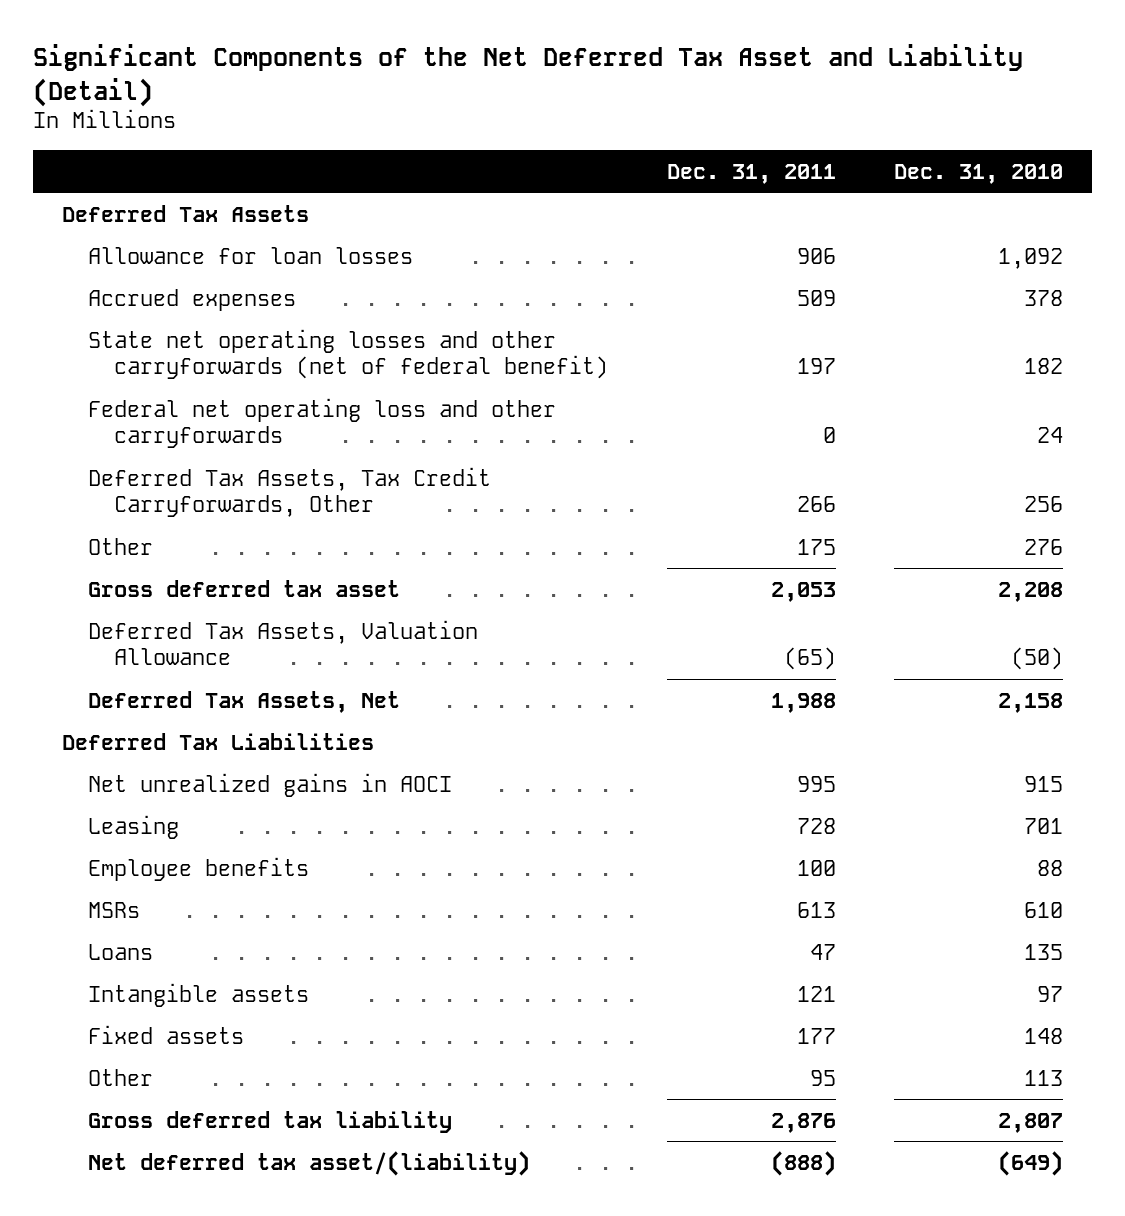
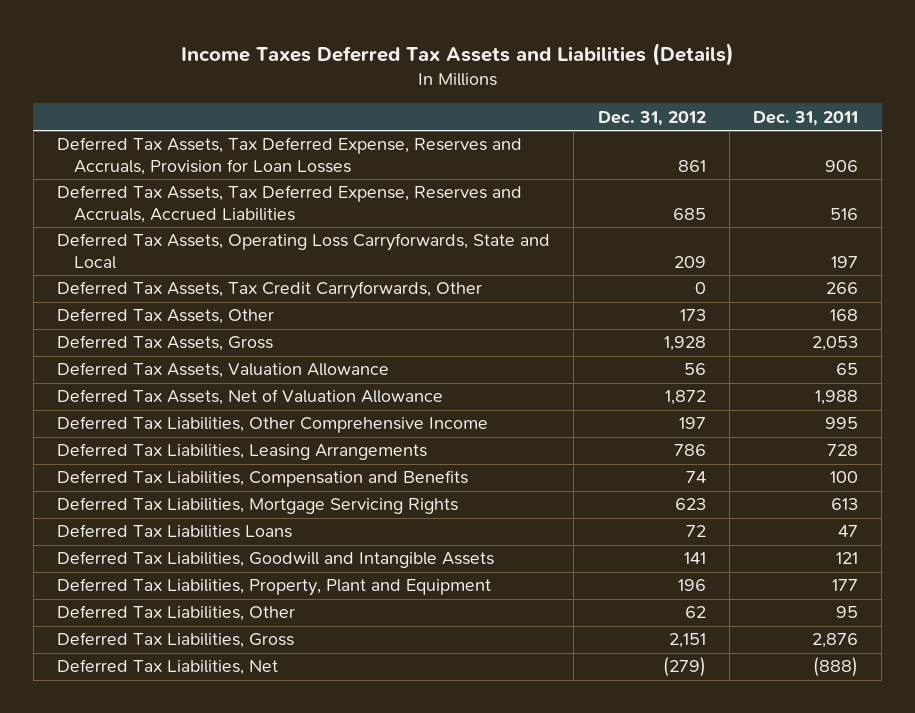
- Significant Components of the Net Deferred Tax Asset and Liability (Detail)
+ Income Taxes Deferred Tax Assets and Liabilities (Details)
- | Dec. 31, 2011 | Dec. 31, 2010
+ | Dec. 31, 2012 | Dec. 31, 2011
- Deferred Tax Assets
- Allowance for loan losses | 906 | 1,092
- Accrued expenses | 509 | 378
- State net operating losses and other carryforwards (net of federal benefit) | 197 | 182
- Federal net operating loss and other carryforwards | 0 | 24
+ Deferred Tax Assets, Tax Deferred Expense, Reserves and Accruals, Provision for Loan Losses | 861 | 906
+ Deferred Tax Assets, Tax Deferred Expense, Reserves and Accruals, Accrued Liabilities | 685 | 516
+ Deferred Tax Assets, Operating Loss Carryforwards, State and Local | 209 | 197
- Other | 175 | 276
- Gross deferred tax asset | 2,053 | 2,208
- Deferred Tax Assets, Valuation Allowance | (65) | (50)
- Deferred Tax Assets, Net | 1,988 | 2,158
- Deferred Tax Liabilities
- Net unrealized gains in AOCI | 995 | 915
- Leasing | 728 | 701
- Employee benefits | 100 | 88
- MSRs | 613 | 610
- Loans | 47 | 135
- Intangible assets | 121 | 97
- Fixed assets | 177 | 148
- Other | 95 | 113
- Gross deferred tax liability | 2,876 | 2,807
- Net deferred tax asset/(liability) | (888) | (649)
+ Deferred Tax Assets, Other | 173 | 168
+ Deferred Tax Assets, Gross | 1,928 | 2,053
+ Deferred Tax Assets, Valuation Allowance | 56 | 65
+ Deferred Tax Assets, Net of Valuation Allowance | 1,872 | 1,988
+ Deferred Tax Liabilities, Other Comprehensive Income | 197 | 995
+ Deferred Tax Liabilities, Leasing Arrangements | 786 | 728
+ Deferred Tax Liabilities, Compensation and Benefits | 74 | 100
+ Deferred Tax Liabilities, Mortgage Servicing Rights | 623 | 613
+ Deferred Tax Liabilities Loans | 72 | 47
+ Deferred Tax Liabilities, Goodwill and Intangible Assets | 141 | 121
+ Deferred Tax Liabilities, Property, Plant and Equipment | 196 | 177
+ Deferred Tax Liabilities, Other | 62 | 95
+ Deferred Tax Liabilities, Gross | 2,151 | 2,876
+ Deferred Tax Liabilities, Net | (279) | (888)

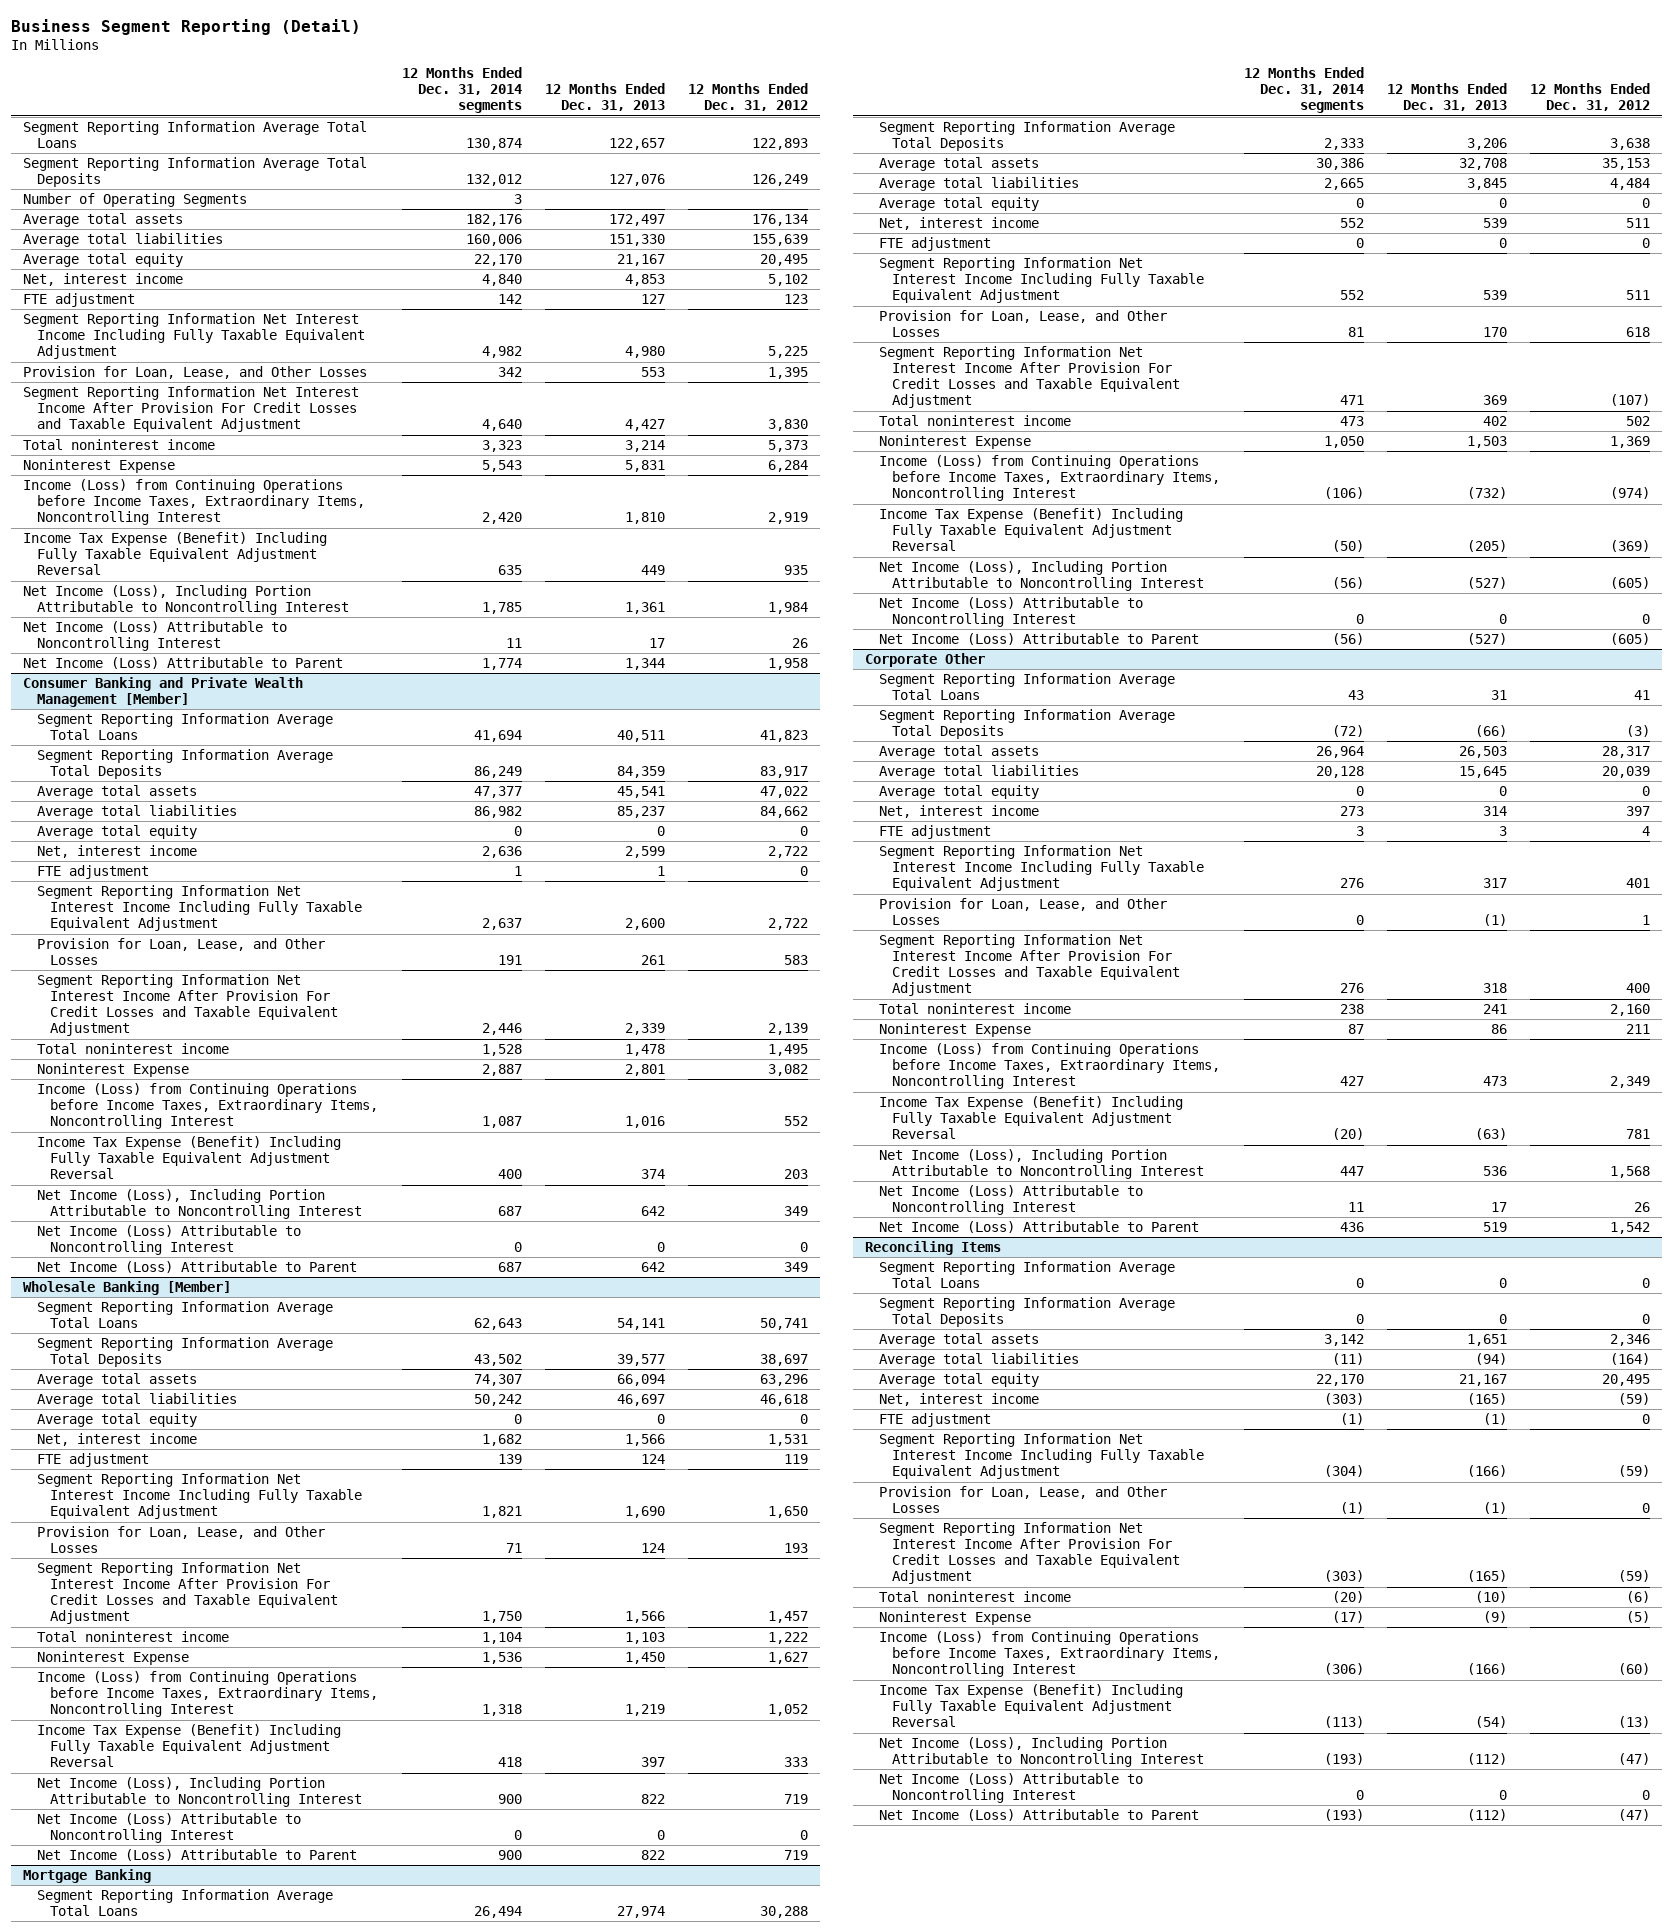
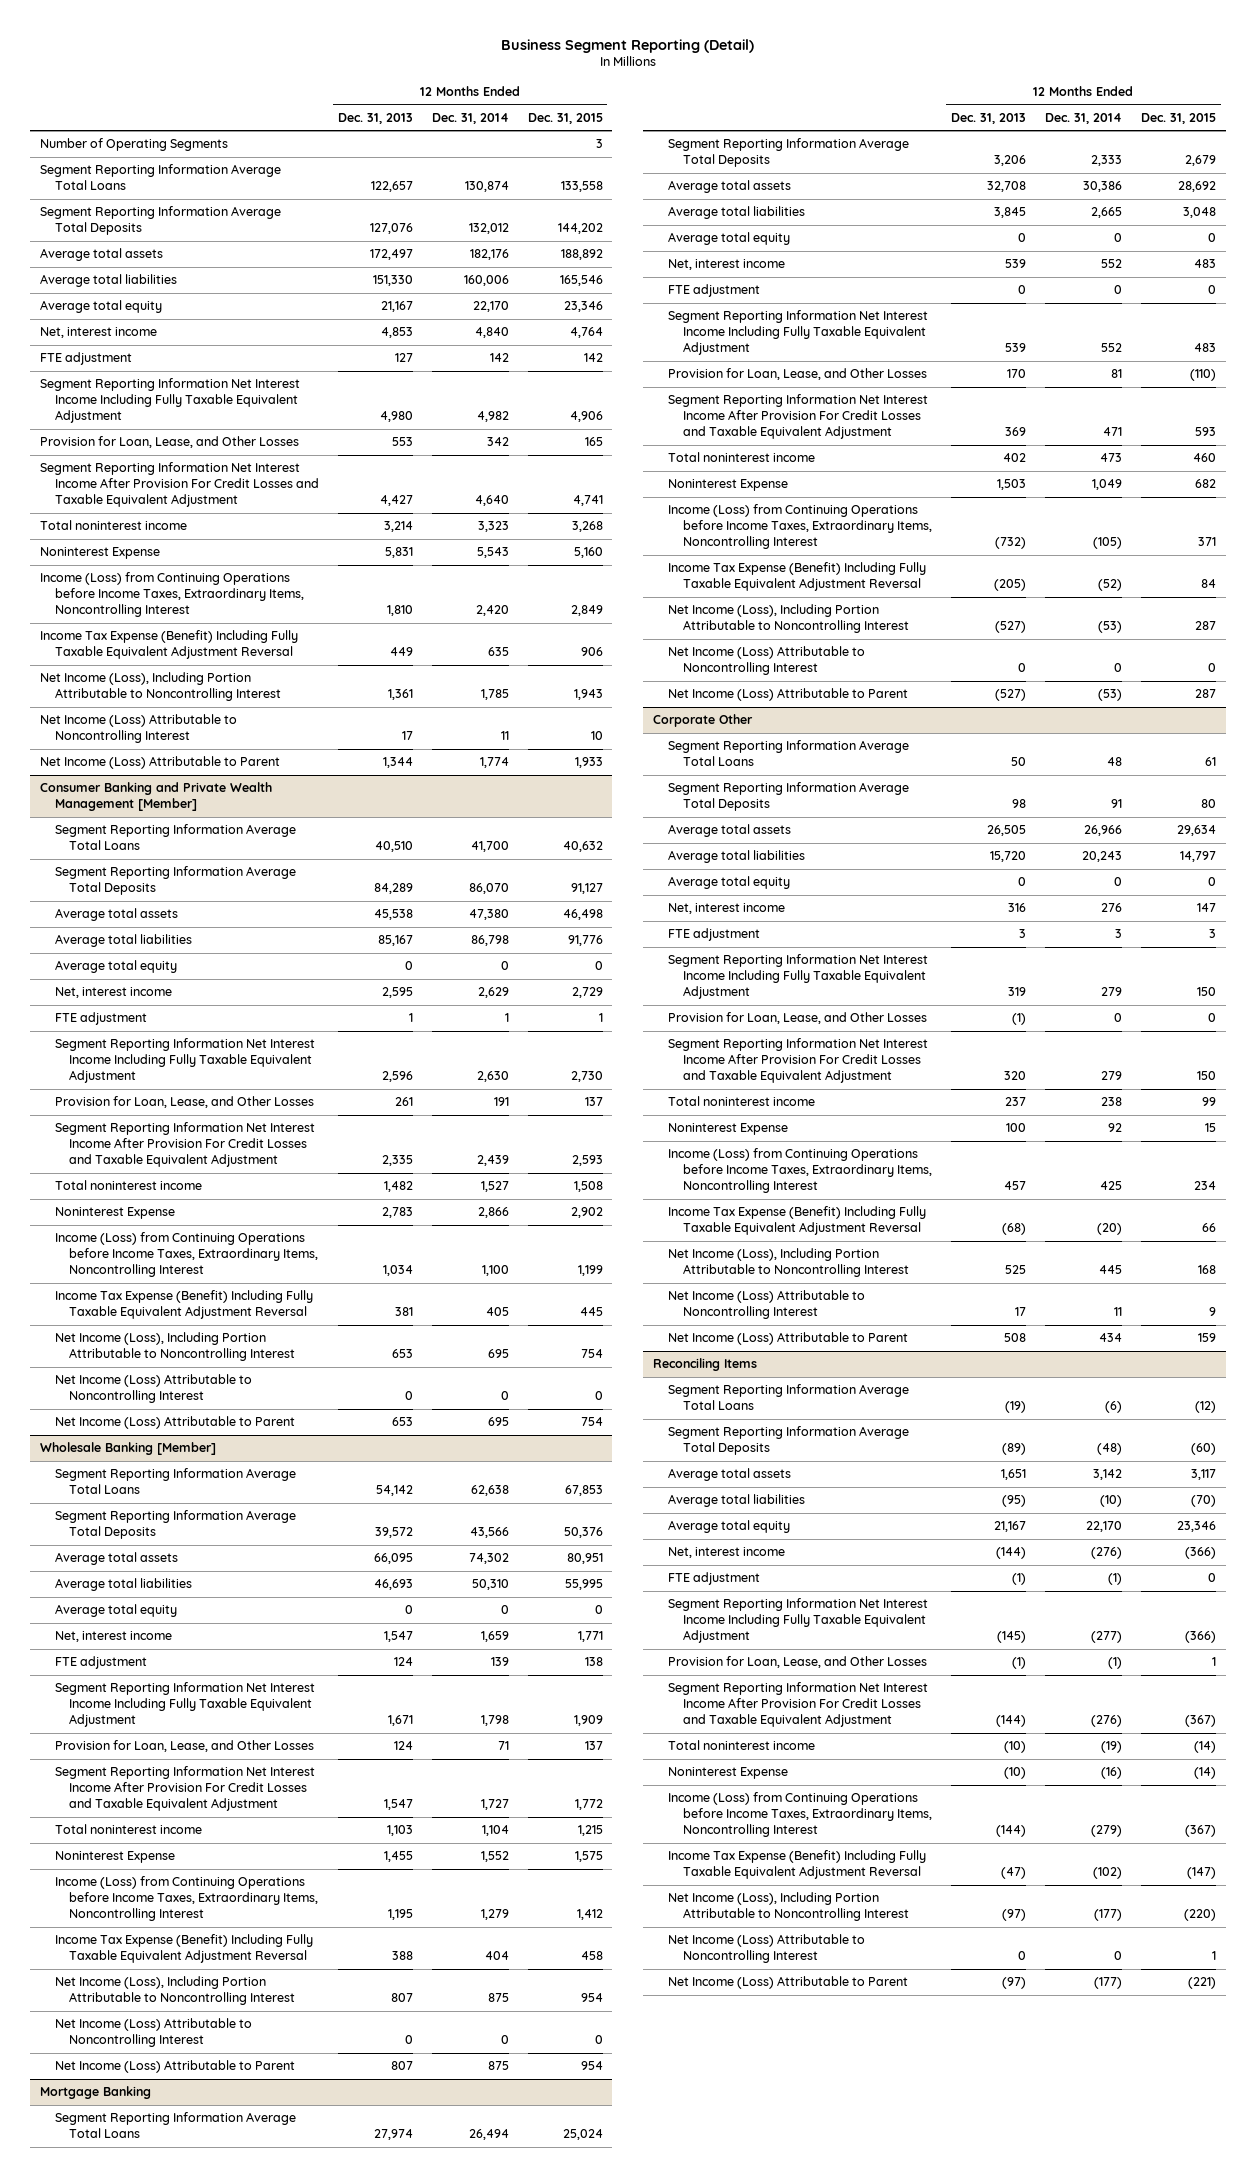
- | 12 Months Ended Dec. 31, 2014 segments | 12 Months Ended Dec. 31, 2013 | 12 Months Ended Dec. 31, 2012
+ | 12 Months Ended Dec. 31, 2013 | 12 Months Ended Dec. 31, 2014 | 12 Months Ended Dec. 31, 2015
moved up: Number of Operating Segments | | | 3
@ Consumer Banking and Private Wealth Management [Member]
- Segment Reporting Information Average Total Loans | 41,694 | 40,511 | 41,823
- Segment Reporting Information Average Total Deposits | 86,249 | 84,359 | 83,917
- Average total assets | 47,377 | 45,541 | 47,022
- Average total liabilities | 86,982 | 85,237 | 84,662
+ Segment Reporting Information Average Total Loans | 40,510 | 41,700 | 40,632
+ Segment Reporting Information Average Total Deposits | 84,289 | 86,070 | 91,127
+ Average total assets | 45,538 | 47,380 | 46,498
+ Average total liabilities | 85,167 | 86,798 | 91,776
- Net, interest income | 2,636 | 2,599 | 2,722
+ Net, interest income | 2,595 | 2,629 | 2,729
- Segment Reporting Information Net Interest Income Including Fully Taxable Equivalent Adjustment | 2,637 | 2,600 | 2,722
+ Segment Reporting Information Net Interest Income Including Fully Taxable Equivalent Adjustment | 2,596 | 2,630 | 2,730
- Segment Reporting Information Net Interest Income After Provision For Credit Losses and Taxable Equivalent Adjustment | 2,446 | 2,339 | 2,139
- Total noninterest income | 1,528 | 1,478 | 1,495
- Noninterest Expense | 2,887 | 2,801 | 3,082
- Income (Loss) from Continuing Operations before Income Taxes, Extraordinary Items, Noncontrolling Interest | 1,087 | 1,016 | 552
- Income Tax Expense (Benefit) Including Fully Taxable Equivalent Adjustment Reversal | 400 | 374 | 203
- Net Income (Loss), Including Portion Attributable to Noncontrolling Interest | 687 | 642 | 349
+ Segment Reporting Information Net Interest Income After Provision For Credit Losses and Taxable Equivalent Adjustment | 2,335 | 2,439 | 2,593
+ Total noninterest income | 1,482 | 1,527 | 1,508
+ Noninterest Expense | 2,783 | 2,866 | 2,902
+ Income (Loss) from Continuing Operations before Income Taxes, Extraordinary Items, Noncontrolling Interest | 1,034 | 1,100 | 1,199
+ Income Tax Expense (Benefit) Including Fully Taxable Equivalent Adjustment Reversal | 381 | 405 | 445
+ Net Income (Loss), Including Portion Attributable to Noncontrolling Interest | 653 | 695 | 754
- Net Income (Loss) Attributable to Parent | 687 | 642 | 349
+ Net Income (Loss) Attributable to Parent | 653 | 695 | 754
@ Wholesale Banking [Member]
- Segment Reporting Information Average Total Loans | 62,643 | 54,141 | 50,741
- Segment Reporting Information Average Total Deposits | 43,502 | 39,577 | 38,697
- Average total assets | 74,307 | 66,094 | 63,296
- Average total liabilities | 50,242 | 46,697 | 46,618
+ Segment Reporting Information Average Total Loans | 54,142 | 62,638 | 67,853
+ Segment Reporting Information Average Total Deposits | 39,572 | 43,566 | 50,376
+ Average total assets | 66,095 | 74,302 | 80,951
+ Average total liabilities | 46,693 | 50,310 | 55,995
- Net, interest income | 1,682 | 1,566 | 1,531
+ Net, interest income | 1,547 | 1,659 | 1,771
- Segment Reporting Information Net Interest Income Including Fully Taxable Equivalent Adjustment | 1,821 | 1,690 | 1,650
+ Segment Reporting Information Net Interest Income Including Fully Taxable Equivalent Adjustment | 1,671 | 1,798 | 1,909
- Segment Reporting Information Net Interest Income After Provision For Credit Losses and Taxable Equivalent Adjustment | 1,750 | 1,566 | 1,457
+ Segment Reporting Information Net Interest Income After Provision For Credit Losses and Taxable Equivalent Adjustment | 1,547 | 1,727 | 1,772
- Noninterest Expense | 1,536 | 1,450 | 1,627
- Income (Loss) from Continuing Operations before Income Taxes, Extraordinary Items, Noncontrolling Interest | 1,318 | 1,219 | 1,052
- Income Tax Expense (Benefit) Including Fully Taxable Equivalent Adjustment Reversal | 418 | 397 | 333
- Net Income (Loss), Including Portion Attributable to Noncontrolling Interest | 900 | 822 | 719
+ Noninterest Expense | 1,455 | 1,552 | 1,575
+ Income (Loss) from Continuing Operations before Income Taxes, Extraordinary Items, Noncontrolling Interest | 1,195 | 1,279 | 1,412
+ Income Tax Expense (Benefit) Including Fully Taxable Equivalent Adjustment Reversal | 388 | 404 | 458
+ Net Income (Loss), Including Portion Attributable to Noncontrolling Interest | 807 | 875 | 954
- Net Income (Loss) Attributable to Parent | 900 | 822 | 719
+ Net Income (Loss) Attributable to Parent | 807 | 875 | 954
@ Corporate Other
- Segment Reporting Information Average Total Loans | 43 | 31 | 41
- Segment Reporting Information Average Total Deposits | (72) | (66) | (3)
- Average total assets | 26,964 | 26,503 | 28,317
- Average total liabilities | 20,128 | 15,645 | 20,039
+ Segment Reporting Information Average Total Loans | 50 | 48 | 61
+ Segment Reporting Information Average Total Deposits | 98 | 91 | 80
+ Average total assets | 26,505 | 26,966 | 29,634
+ Average total liabilities | 15,720 | 20,243 | 14,797
- Net, interest income | 273 | 314 | 397
+ Net, interest income | 316 | 276 | 147
- Segment Reporting Information Net Interest Income Including Fully Taxable Equivalent Adjustment | 276 | 317 | 401
+ Segment Reporting Information Net Interest Income Including Fully Taxable Equivalent Adjustment | 319 | 279 | 150
- Segment Reporting Information Net Interest Income After Provision For Credit Losses and Taxable Equivalent Adjustment | 276 | 318 | 400
- Total noninterest income | 238 | 241 | 2,160
- Noninterest Expense | 87 | 86 | 211
- Income (Loss) from Continuing Operations before Income Taxes, Extraordinary Items, Noncontrolling Interest | 427 | 473 | 2,349
- Income Tax Expense (Benefit) Including Fully Taxable Equivalent Adjustment Reversal | (20) | (63) | 781
- Net Income (Loss), Including Portion Attributable to Noncontrolling Interest | 447 | 536 | 1,568
+ Segment Reporting Information Net Interest Income After Provision For Credit Losses and Taxable Equivalent Adjustment | 320 | 279 | 150
+ Total noninterest income | 237 | 238 | 99
+ Noninterest Expense | 100 | 92 | 15
+ Income (Loss) from Continuing Operations before Income Taxes, Extraordinary Items, Noncontrolling Interest | 457 | 425 | 234
+ Income Tax Expense (Benefit) Including Fully Taxable Equivalent Adjustment Reversal | (68) | (20) | 66
+ Net Income (Loss), Including Portion Attributable to Noncontrolling Interest | 525 | 445 | 168
- Net Income (Loss) Attributable to Parent | 436 | 519 | 1,542
+ Net Income (Loss) Attributable to Parent | 508 | 434 | 159
@ Reconciling Items
- Segment Reporting Information Average Total Loans | 0 | 0 | 0
- Segment Reporting Information Average Total Deposits | 0 | 0 | 0
+ Segment Reporting Information Average Total Loans | (19) | (6) | (12)
+ Segment Reporting Information Average Total Deposits | (89) | (48) | (60)
- Average total liabilities | (11) | (94) | (164)
+ Average total liabilities | (95) | (10) | (70)
- Net, interest income | (303) | (165) | (59)
+ Net, interest income | (144) | (276) | (366)
- Segment Reporting Information Net Interest Income Including Fully Taxable Equivalent Adjustment | (304) | (166) | (59)
+ Segment Reporting Information Net Interest Income Including Fully Taxable Equivalent Adjustment | (145) | (277) | (366)
- Segment Reporting Information Net Interest Income After Provision For Credit Losses and Taxable Equivalent Adjustment | (303) | (165) | (59)
+ Segment Reporting Information Net Interest Income After Provision For Credit Losses and Taxable Equivalent Adjustment | (144) | (276) | (367)
- Noninterest Expense | (17) | (9) | (5)
- Income (Loss) from Continuing Operations before Income Taxes, Extraordinary Items, Noncontrolling Interest | (306) | (166) | (60)
- Income Tax Expense (Benefit) Including Fully Taxable Equivalent Adjustment Reversal | (113) | (54) | (13)
- Net Income (Loss), Including Portion Attributable to Noncontrolling Interest | (193) | (112) | (47)
+ Noninterest Expense | (10) | (16) | (14)
+ Income (Loss) from Continuing Operations before Income Taxes, Extraordinary Items, Noncontrolling Interest | (144) | (279) | (367)
+ Income Tax Expense (Benefit) Including Fully Taxable Equivalent Adjustment Reversal | (47) | (102) | (147)
+ Net Income (Loss), Including Portion Attributable to Noncontrolling Interest | (97) | (177) | (220)
- Net Income (Loss) Attributable to Parent | (193) | (112) | (47)
+ Net Income (Loss) Attributable to Parent | (97) | (177) | (221)

